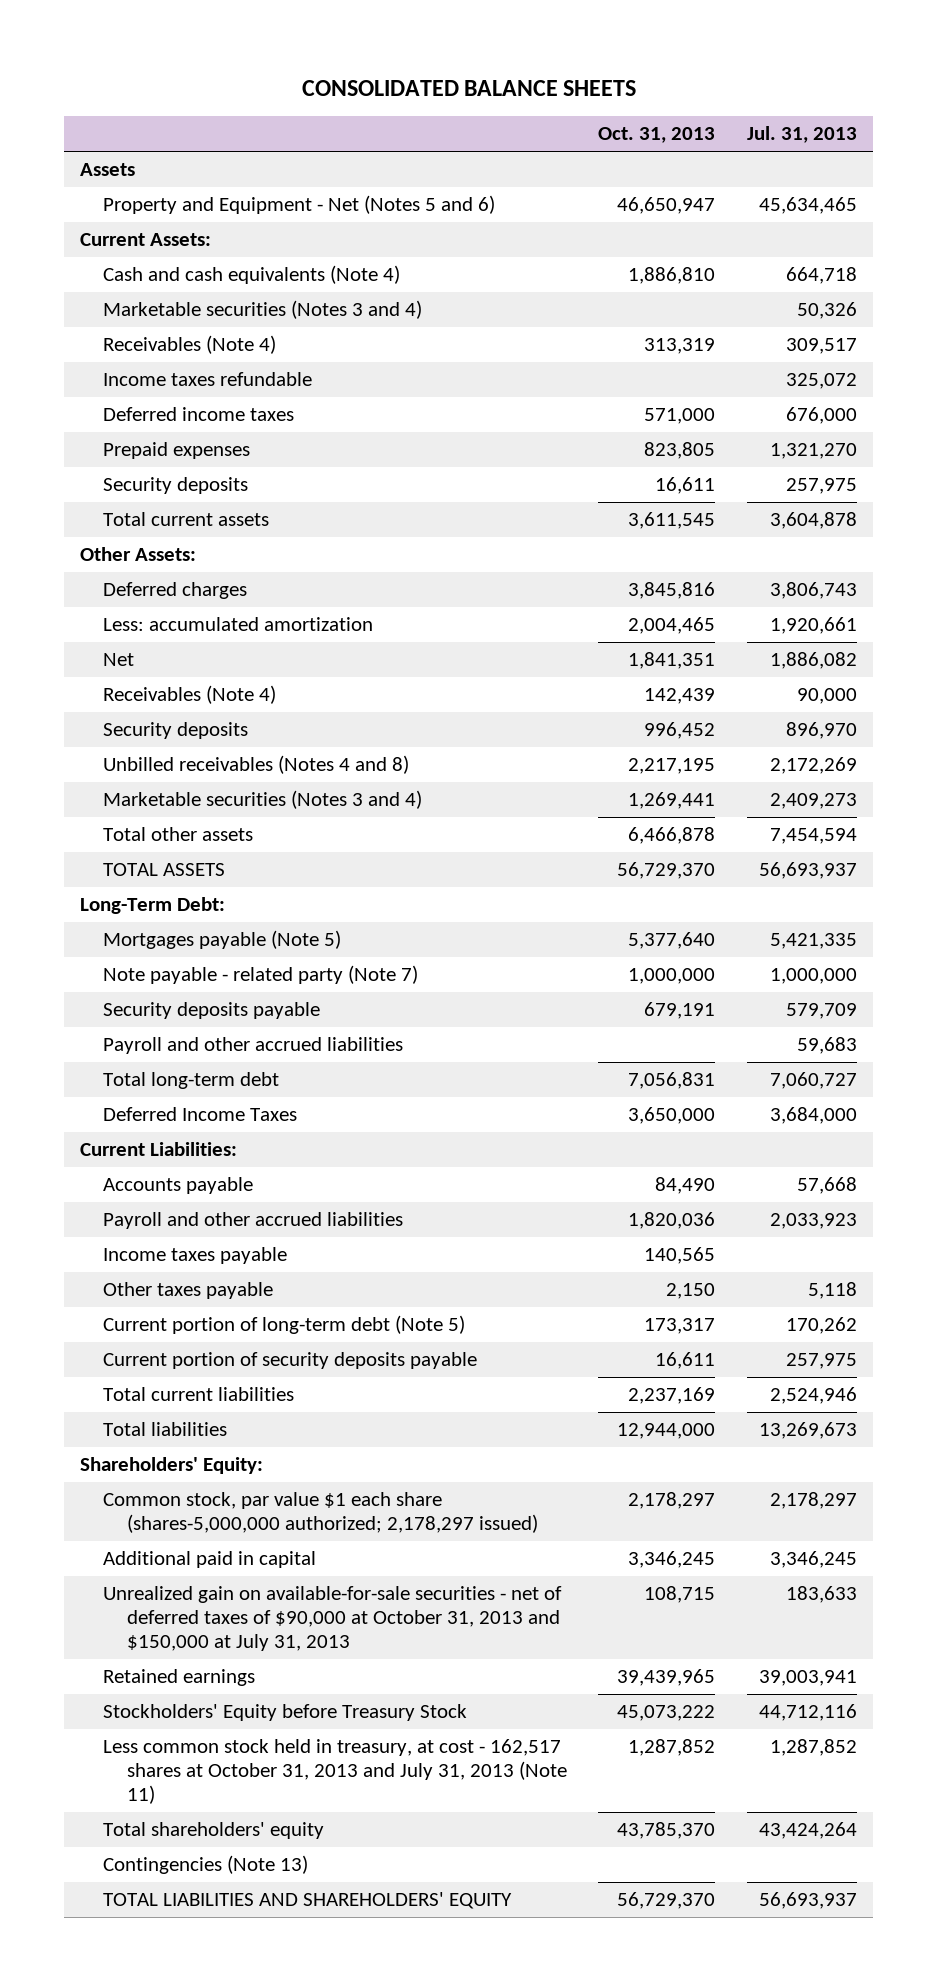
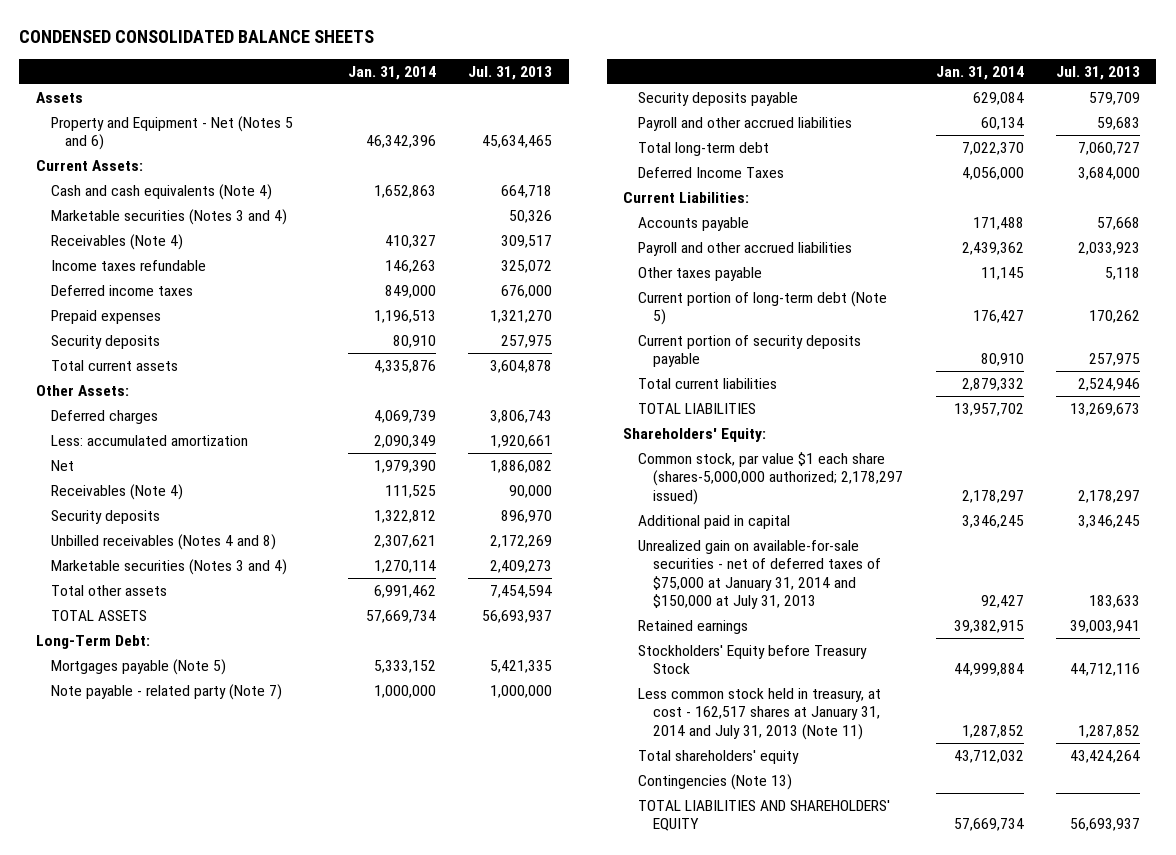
- CONSOLIDATED BALANCE SHEETS
+ CONDENSED CONSOLIDATED BALANCE SHEETS
- | Oct. 31, 2013 | Jul. 31, 2013
+ | Jan. 31, 2014 | Jul. 31, 2013
- Income taxes payable | 140,565 |
- Total liabilities | 12,944,000 | 13,269,673
+ TOTAL LIABILITIES | 13,957,702 | 13,269,673
- Unrealized gain on available-for-sale securities - net of deferred taxes of $90,000 at October 31, 2013 and $150,000 at July 31, 2013 | 108,715 | 183,633
+ Unrealized gain on available-for-sale securities - net of deferred taxes of $75,000 at January 31, 2014 and $150,000 at July 31, 2013 | 92,427 | 183,633
- Less common stock held in treasury, at cost - 162,517 shares at October 31, 2013 and July 31, 2013 (Note 11) | 1,287,852 | 1,287,852
+ Less common stock held in treasury, at cost - 162,517 shares at January 31, 2014 and July 31, 2013 (Note 11) | 1,287,852 | 1,287,852

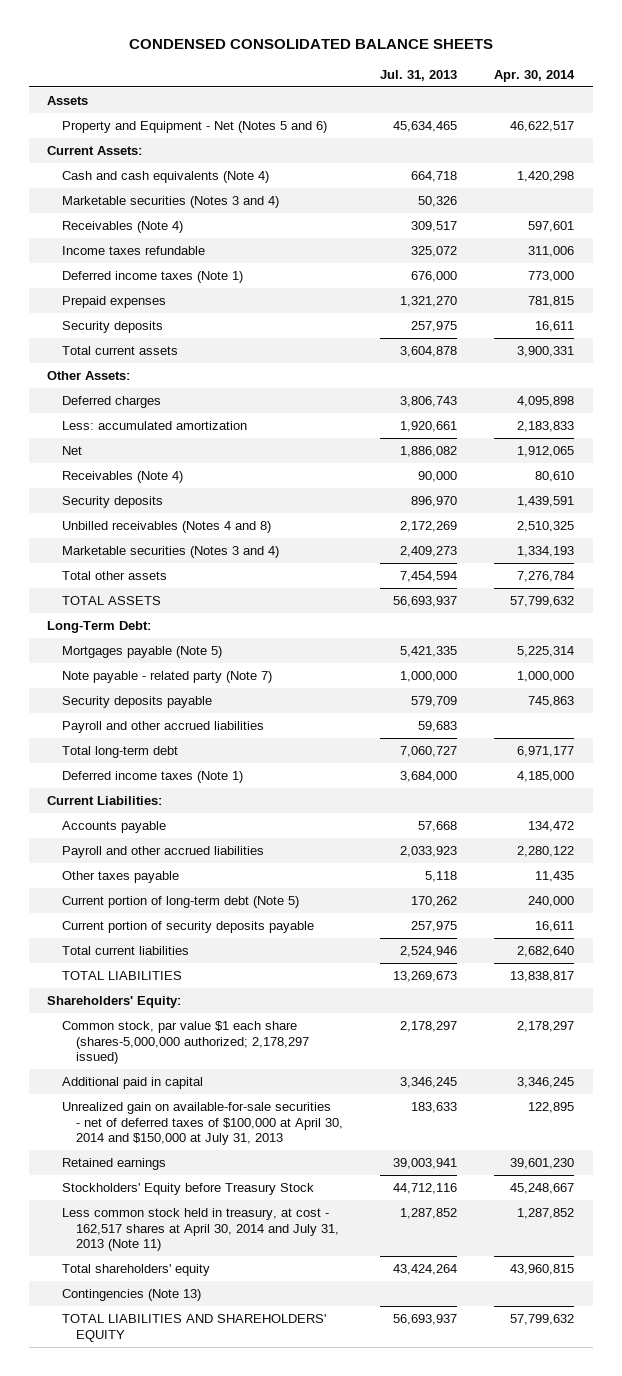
- | Jan. 31, 2014 | Jul. 31, 2013
+ | Jul. 31, 2013 | Apr. 30, 2014
- Deferred income taxes | 849,000 | 676,000
+ Deferred income taxes (Note 1) | 676,000 | 773,000
- Deferred Income Taxes | 4,056,000 | 3,684,000
+ Deferred income taxes (Note 1) | 3,684,000 | 4,185,000
- Unrealized gain on available-for-sale securities - net of deferred taxes of $75,000 at January 31, 2014 and $150,000 at July 31, 2013 | 92,427 | 183,633
+ Unrealized gain on available-for-sale securities - net of deferred taxes of $100,000 at April 30, 2014 and $150,000 at July 31, 2013 | 183,633 | 122,895
- Less common stock held in treasury, at cost - 162,517 shares at January 31, 2014 and July 31, 2013 (Note 11) | 1,287,852 | 1,287,852
+ Less common stock held in treasury, at cost - 162,517 shares at April 30, 2014 and July 31, 2013 (Note 11) | 1,287,852 | 1,287,852

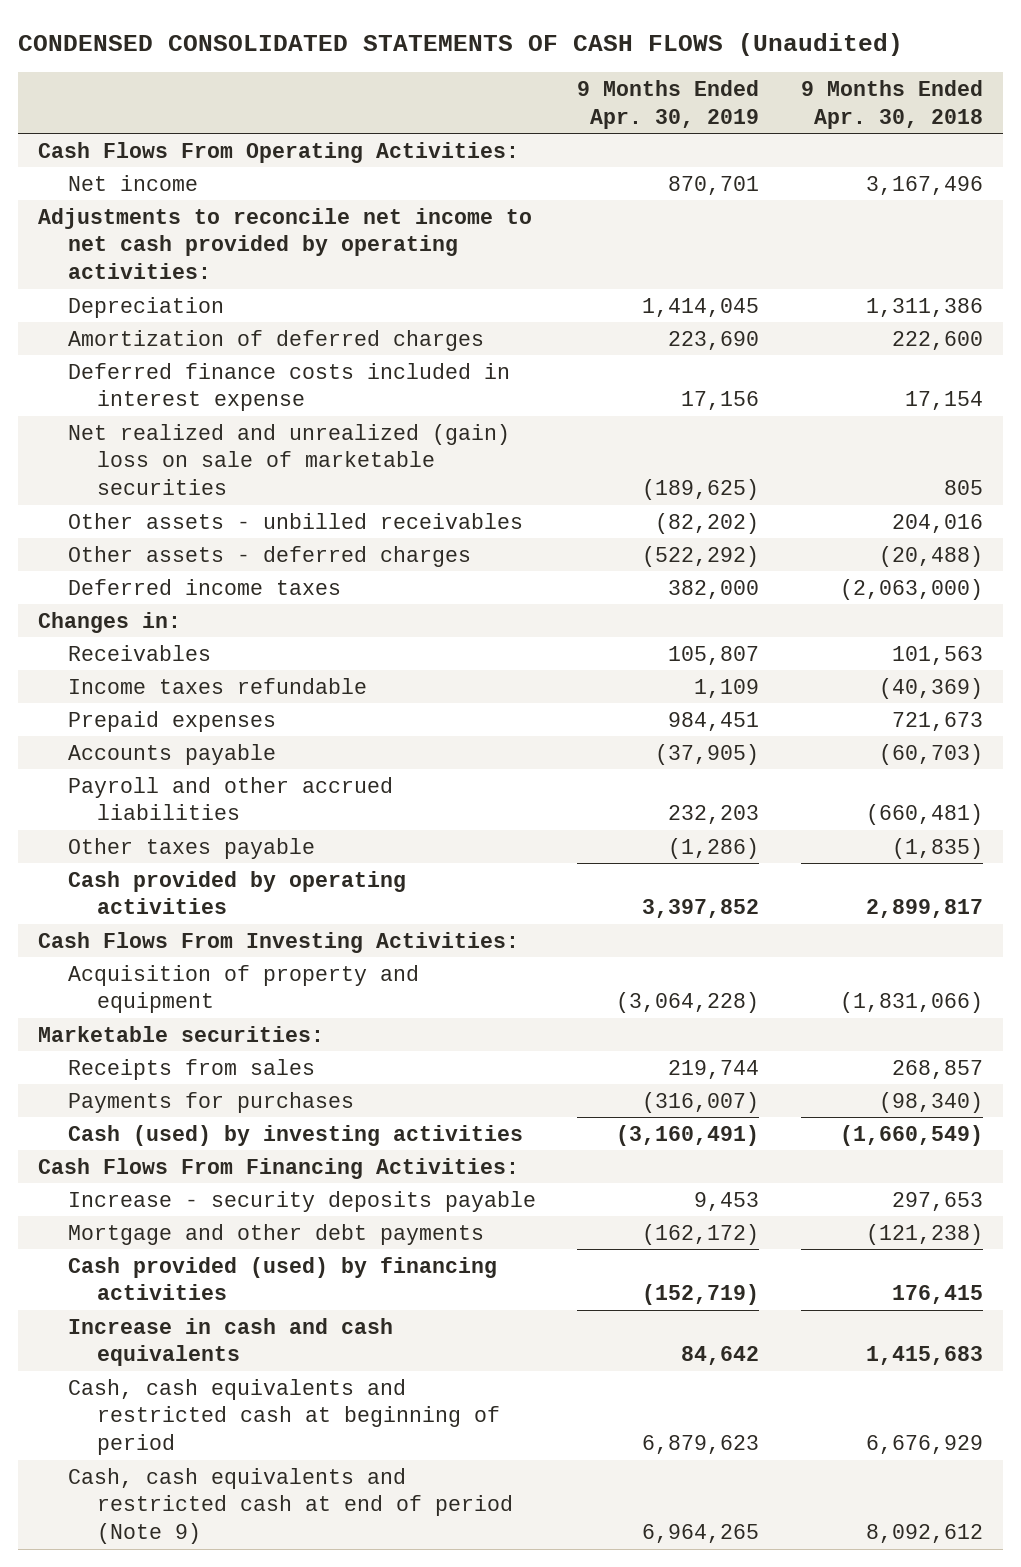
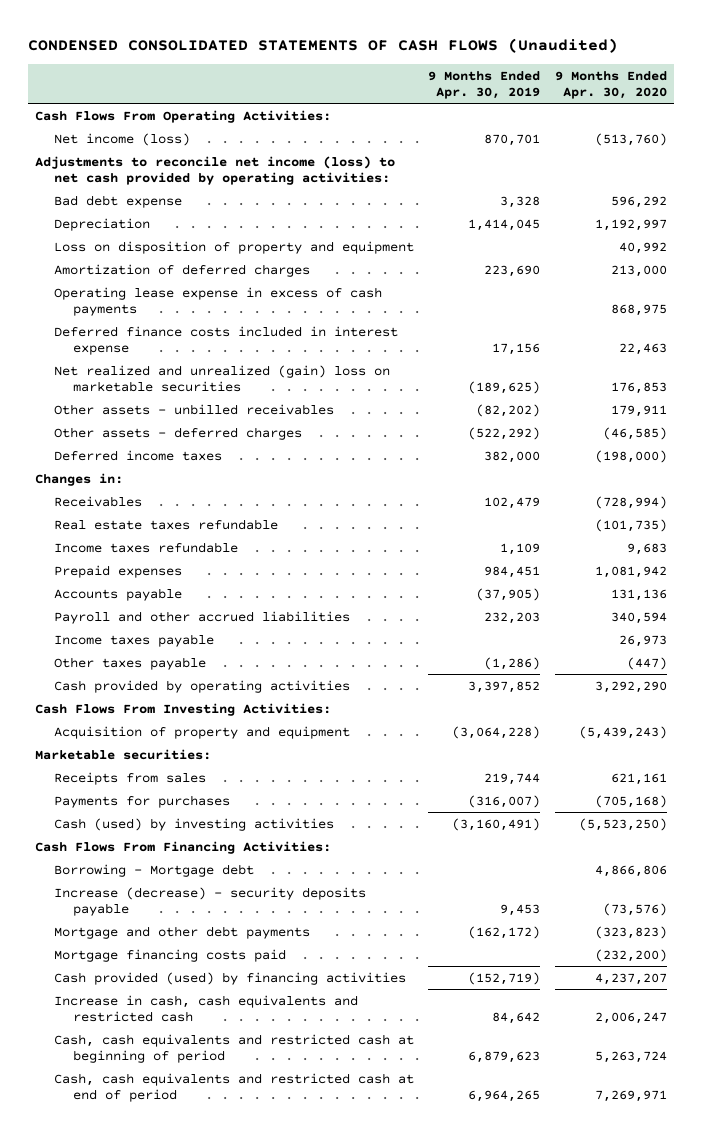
- | 9 Months Ended Apr. 30, 2019 | 9 Months Ended Apr. 30, 2018
+ | 9 Months Ended Apr. 30, 2019 | 9 Months Ended Apr. 30, 2020
- Net income | 870,701 | 3,167,496
- Adjustments to reconcile net income to net cash provided by operating activities:
+ Net income (loss) | 870,701 | (513,760)
+ Adjustments to reconcile net income (loss) to net cash provided by operating activities:
+ Bad debt expense | 3,328 | 596,292
+ Loss on disposition of property and equipment | | 40,992
+ Operating lease expense in excess of cash payments | | 868,975
- Net realized and unrealized (gain) loss on sale of marketable securities | (189,625) | 805
+ Net realized and unrealized (gain) loss on marketable securities | (189,625) | 176,853
- Receivables | 105,807 | 101,563
+ Receivables | 102,479 | (728,994)
+ Real estate taxes refundable | | (101,735)
+ Income taxes payable | | 26,973
- Increase - security deposits payable | 9,453 | 297,653
+ Borrowing - Mortgage debt | | 4,866,806
+ Increase (decrease) - security deposits payable | 9,453 | (73,576)
+ Mortgage financing costs paid | | (232,200)
- Increase in cash and cash equivalents | 84,642 | 1,415,683
+ Increase in cash, cash equivalents and restricted cash | 84,642 | 2,006,247
- Cash, cash equivalents and restricted cash at end of period (Note 9) | 6,964,265 | 8,092,612
+ Cash, cash equivalents and restricted cash at end of period | 6,964,265 | 7,269,971

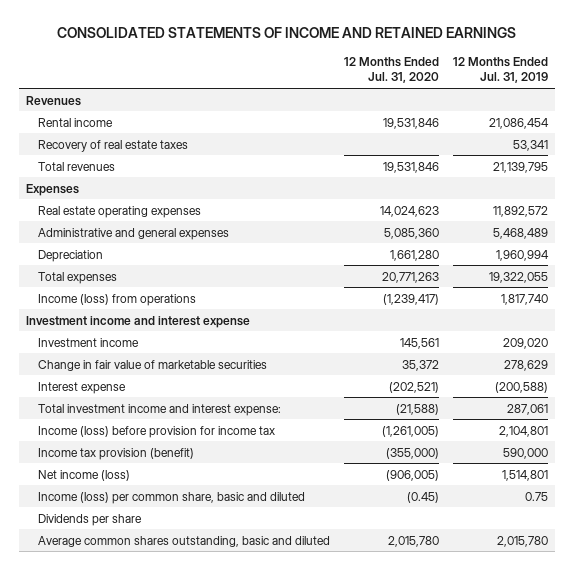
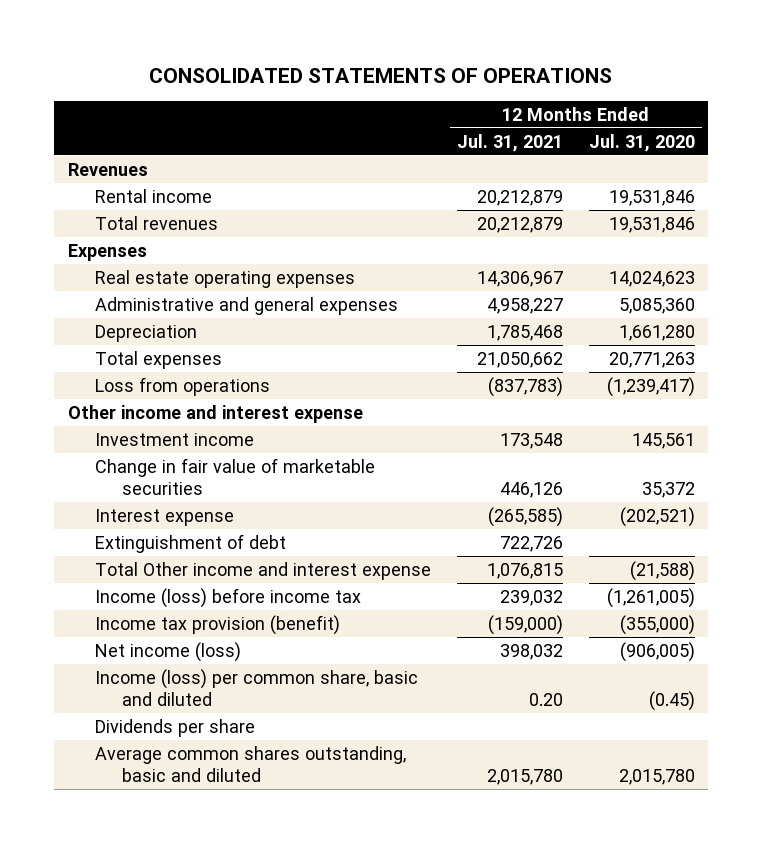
- CONSOLIDATED STATEMENTS OF INCOME AND RETAINED EARNINGS
+ CONSOLIDATED STATEMENTS OF OPERATIONS
- | 12 Months Ended Jul. 31, 2020 | 12 Months Ended Jul. 31, 2019
+ | 12 Months Ended Jul. 31, 2021 | 12 Months Ended Jul. 31, 2020
- Recovery of real estate taxes | | 53,341
- Income (loss) from operations | (1,239,417) | 1,817,740
- Investment income and interest expense
+ Loss from operations | (837,783) | (1,239,417)
+ Other income and interest expense
- Total investment income and interest expense: | (21,588) | 287,061
- Income (loss) before provision for income tax | (1,261,005) | 2,104,801
+ Extinguishment of debt | 722,726 |
+ Total Other income and interest expense | 1,076,815 | (21,588)
+ Income (loss) before income tax | 239,032 | (1,261,005)

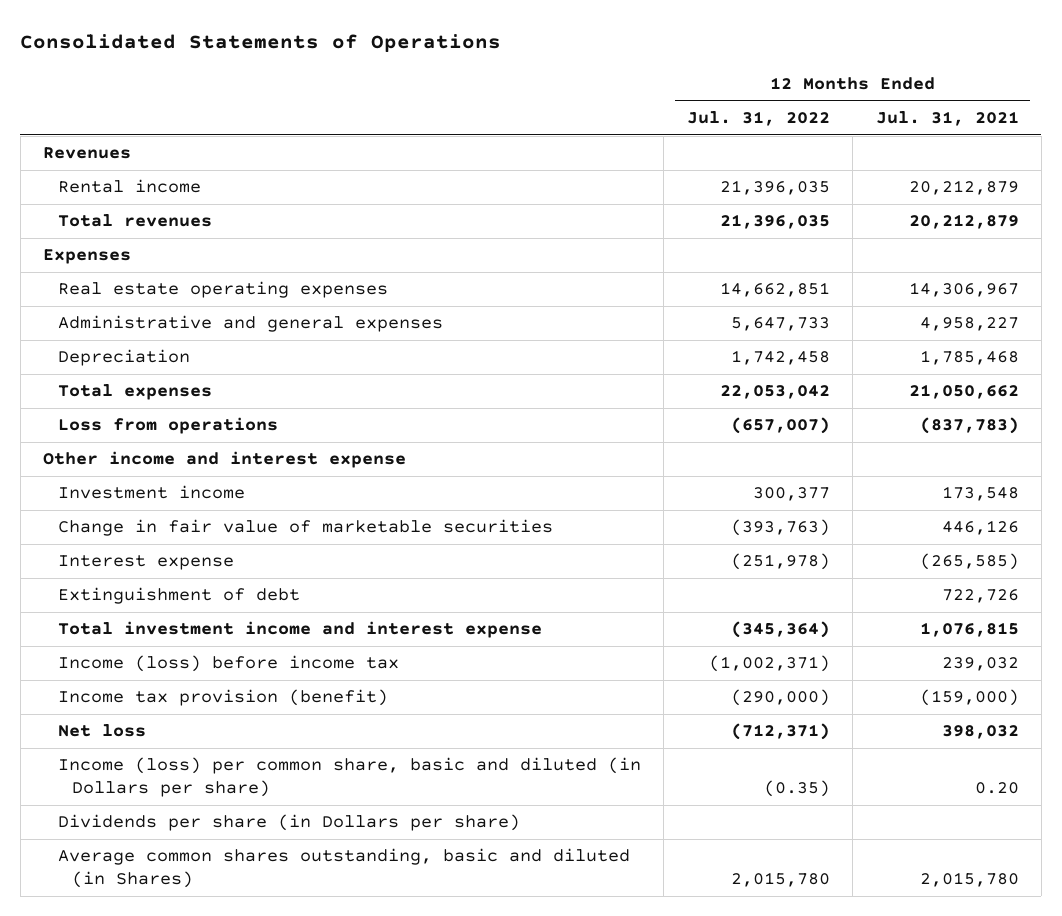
- CONSOLIDATED STATEMENTS OF OPERATIONS
+ Consolidated Statements of Operations
- | 12 Months Ended Jul. 31, 2021 | 12 Months Ended Jul. 31, 2020
+ | 12 Months Ended Jul. 31, 2022 | 12 Months Ended Jul. 31, 2021
- Total Other income and interest expense | 1,076,815 | (21,588)
+ Total investment income and interest expense | (345,364) | 1,076,815
- Net income (loss) | 398,032 | (906,005)
- Income (loss) per common share, basic and diluted | 0.20 | (0.45)
- Dividends per share
- Average common shares outstanding, basic and diluted | 2,015,780 | 2,015,780
+ Net loss | (712,371) | 398,032
+ Income (loss) per common share, basic and diluted (in Dollars per share) | (0.35) | 0.20
+ Dividends per share (in Dollars per share)
+ Average common shares outstanding, basic and diluted (in Shares) | 2,015,780 | 2,015,780

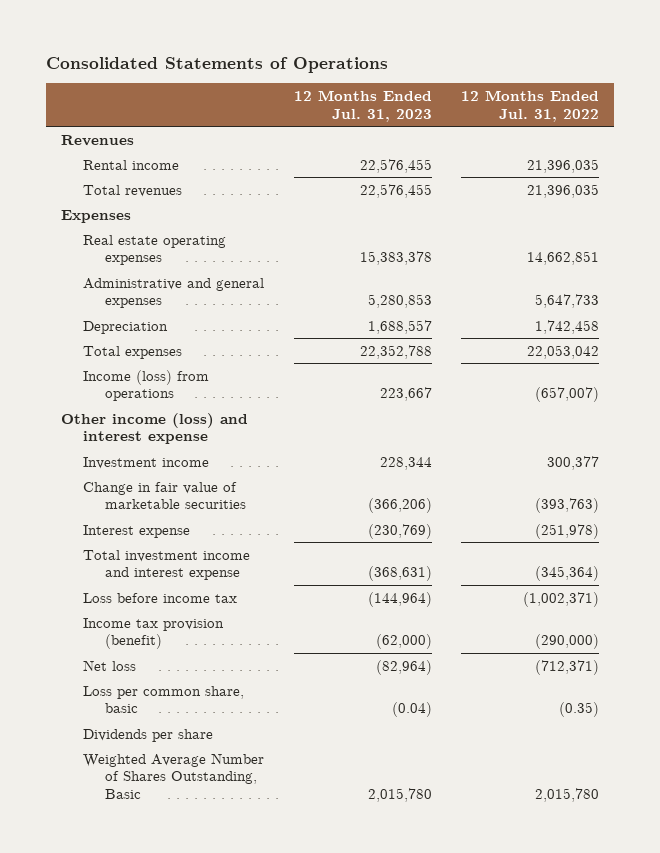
- | 12 Months Ended Jul. 31, 2022 | 12 Months Ended Jul. 31, 2021
+ | 12 Months Ended Jul. 31, 2023 | 12 Months Ended Jul. 31, 2022
- Loss from operations | (657,007) | (837,783)
- Other income and interest expense
+ Income (loss) from operations | 223,667 | (657,007)
+ Other income (loss) and interest expense
- Extinguishment of debt | | 722,726
- Income (loss) before income tax | (1,002,371) | 239,032
+ Loss before income tax | (144,964) | (1,002,371)
- Income (loss) per common share, basic and diluted (in Dollars per share) | (0.35) | 0.20
- Dividends per share (in Dollars per share)
- Average common shares outstanding, basic and diluted (in Shares) | 2,015,780 | 2,015,780
+ Loss per common share, basic | (0.04) | (0.35)
+ Dividends per share
+ Weighted Average Number of Shares Outstanding, Basic | 2,015,780 | 2,015,780

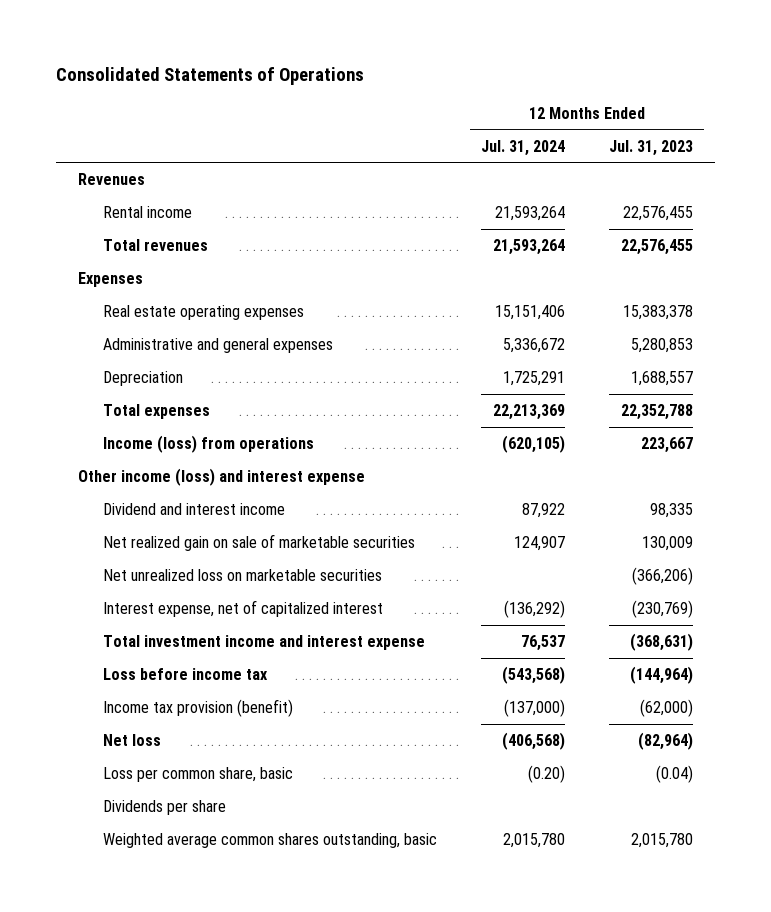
- | 12 Months Ended Jul. 31, 2023 | 12 Months Ended Jul. 31, 2022
+ | 12 Months Ended Jul. 31, 2024 | 12 Months Ended Jul. 31, 2023
- Investment income | 228,344 | 300,377
- Change in fair value of marketable securities | (366,206) | (393,763)
- Interest expense | (230,769) | (251,978)
+ Dividend and interest income | 87,922 | 98,335
+ Net realized gain on sale of marketable securities | 124,907 | 130,009
+ Net unrealized loss on marketable securities | | (366,206)
+ Interest expense, net of capitalized interest | (136,292) | (230,769)
- Weighted Average Number of Shares Outstanding, Basic | 2,015,780 | 2,015,780
+ Weighted average common shares outstanding, basic | 2,015,780 | 2,015,780

